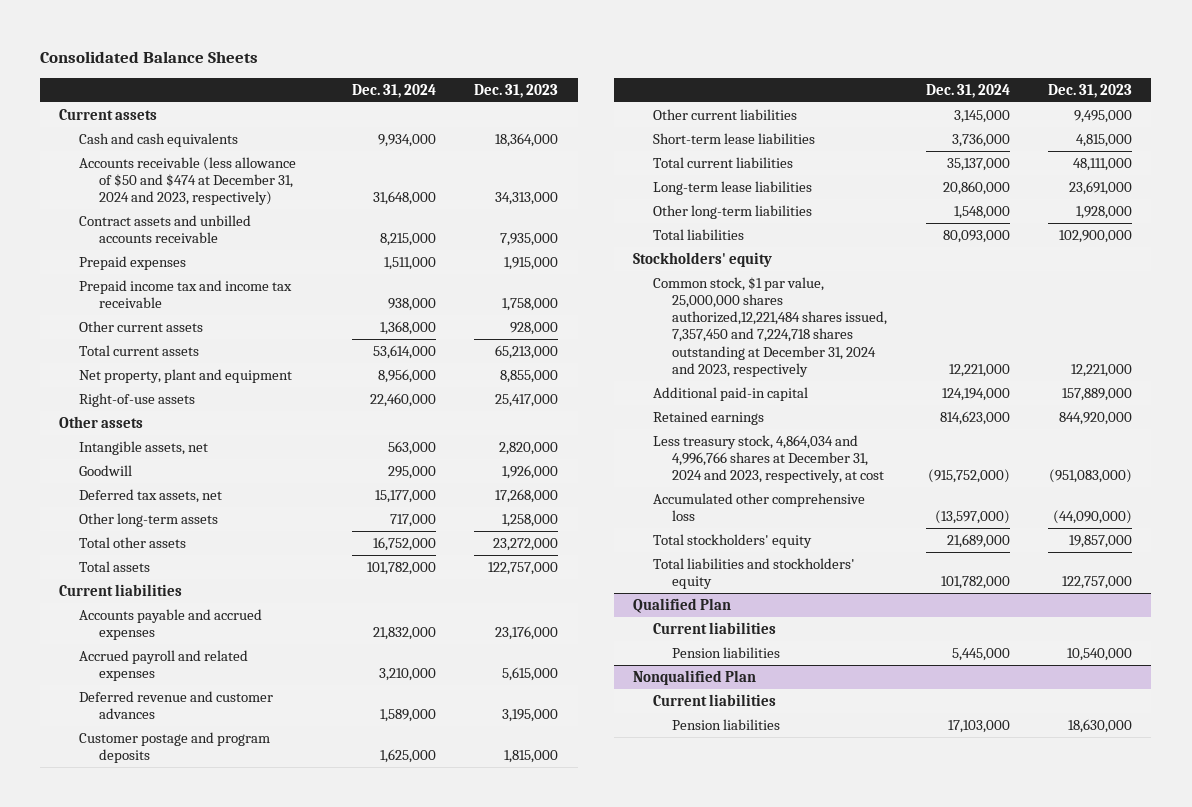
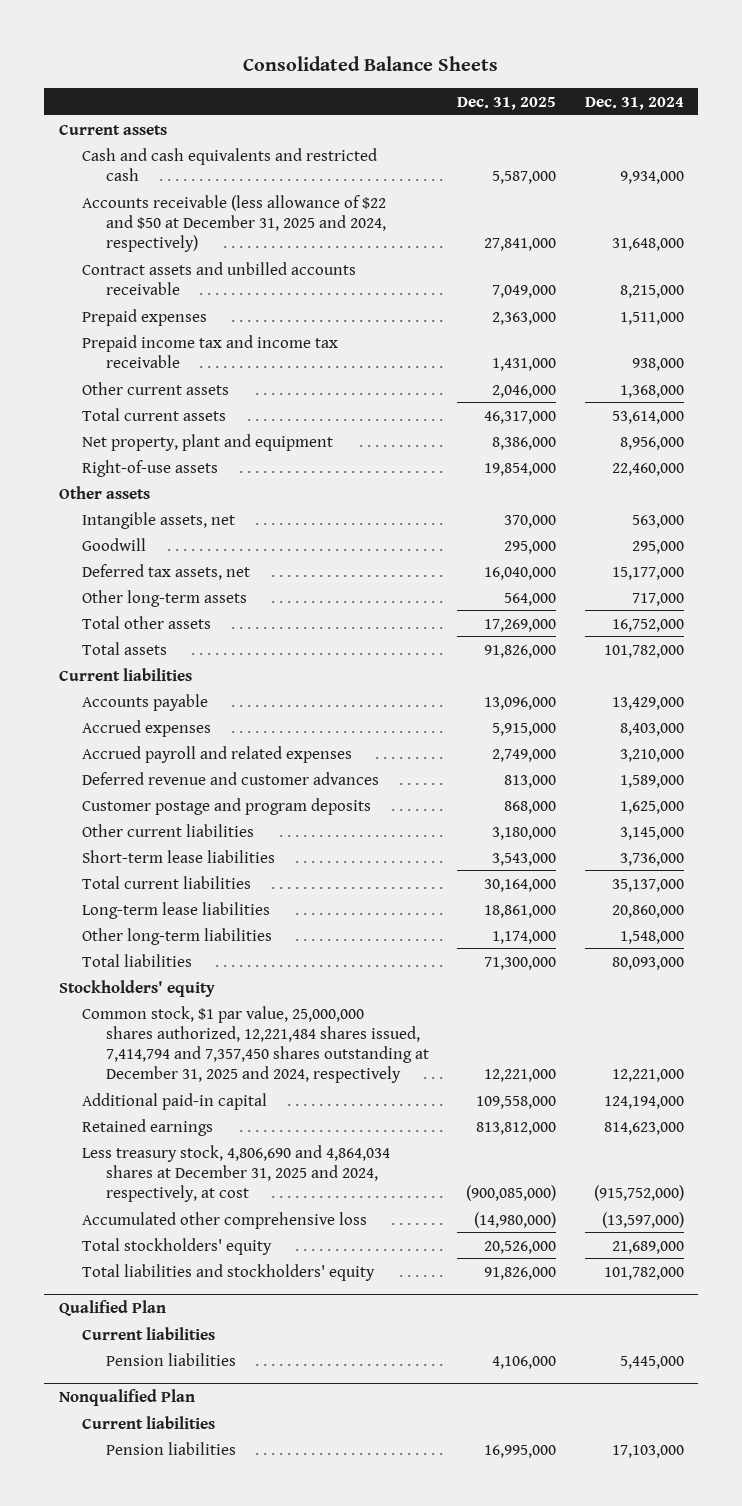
- | Dec. 31, 2024 | Dec. 31, 2023
+ | Dec. 31, 2025 | Dec. 31, 2024
- Cash and cash equivalents | 9,934,000 | 18,364,000
- Accounts receivable (less allowance of $50 and $474 at December 31, 2024 and 2023, respectively) | 31,648,000 | 34,313,000
+ Cash and cash equivalents and restricted cash | 5,587,000 | 9,934,000
+ Accounts receivable (less allowance of $22 and $50 at December 31, 2025 and 2024, respectively) | 27,841,000 | 31,648,000
- Accounts payable and accrued expenses | 21,832,000 | 23,176,000
+ Accounts payable | 13,096,000 | 13,429,000
+ Accrued expenses | 5,915,000 | 8,403,000
- Common stock, $1 par value, 25,000,000 shares authorized,12,221,484 shares issued, 7,357,450 and 7,224,718 shares outstanding at December 31, 2024 and 2023, respectively | 12,221,000 | 12,221,000
+ Common stock, $1 par value, 25,000,000 shares authorized, 12,221,484 shares issued, 7,414,794 and 7,357,450 shares outstanding at December 31, 2025 and 2024, respectively | 12,221,000 | 12,221,000
- Less treasury stock, 4,864,034 and 4,996,766 shares at December 31, 2024 and 2023, respectively, at cost | (915,752,000) | (951,083,000)
+ Less treasury stock, 4,806,690 and 4,864,034 shares at December 31, 2025 and 2024, respectively, at cost | (900,085,000) | (915,752,000)

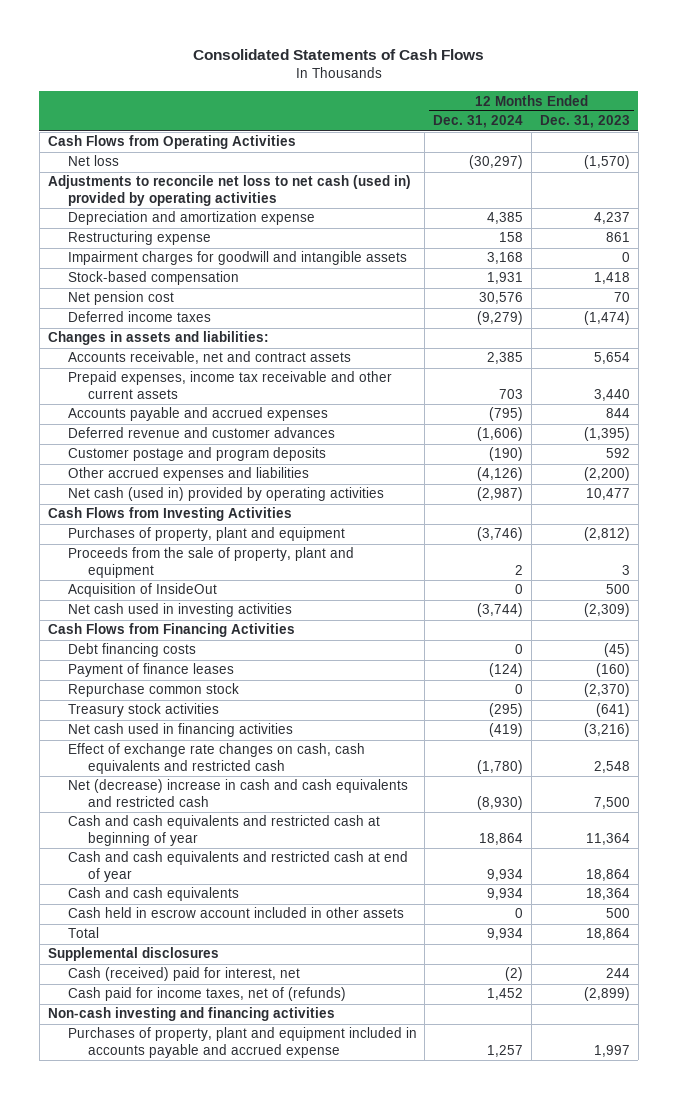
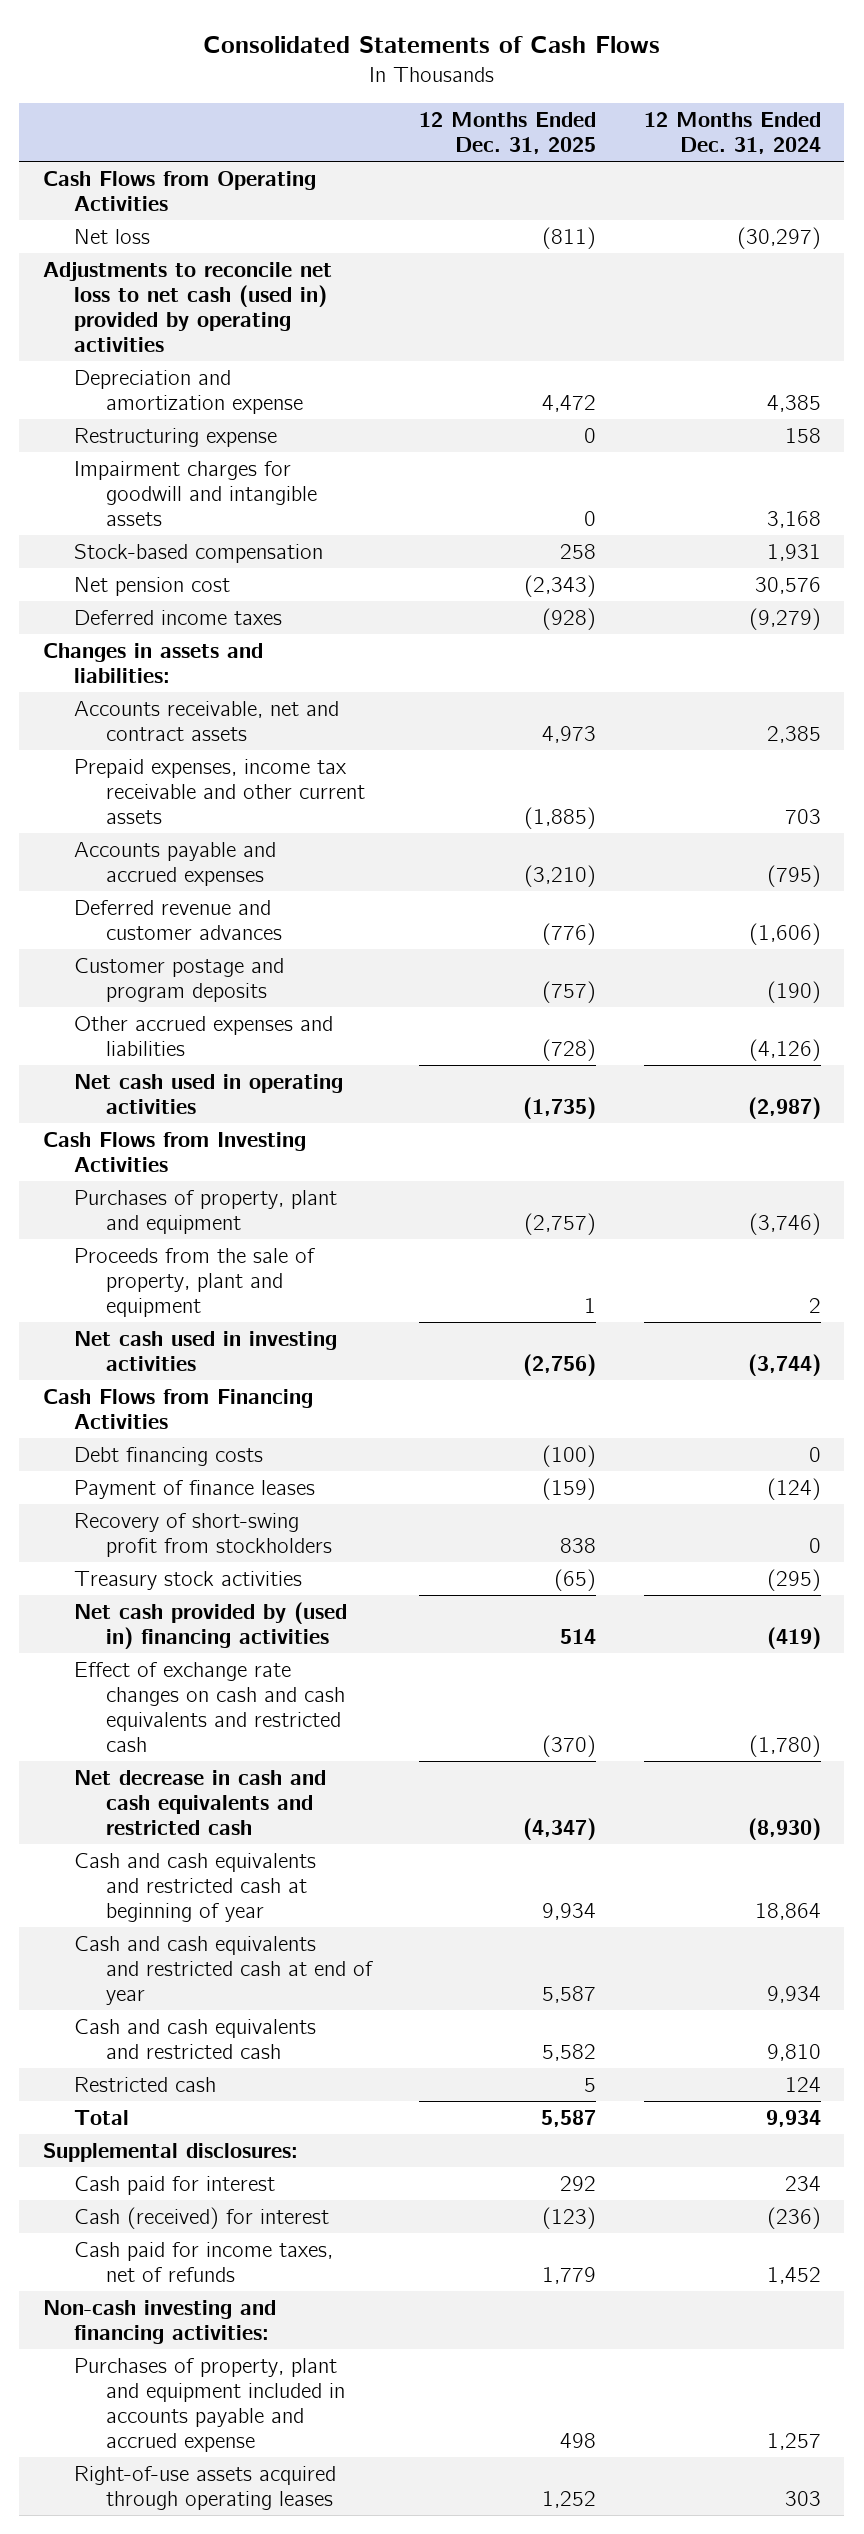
- | 12 Months Ended Dec. 31, 2024 | 12 Months Ended Dec. 31, 2023
+ | 12 Months Ended Dec. 31, 2025 | 12 Months Ended Dec. 31, 2024
- Net cash (used in) provided by operating activities | (2,987) | 10,477
+ Net cash used in operating activities | (1,735) | (2,987)
- Acquisition of InsideOut | 0 | 500
- Repurchase common stock | 0 | (2,370)
+ Recovery of short-swing profit from stockholders | 838 | 0
- Net cash used in financing activities | (419) | (3,216)
- Effect of exchange rate changes on cash, cash equivalents and restricted cash | (1,780) | 2,548
- Net (decrease) increase in cash and cash equivalents and restricted cash | (8,930) | 7,500
+ Net cash provided by (used in) financing activities | 514 | (419)
+ Effect of exchange rate changes on cash and cash equivalents and restricted cash | (370) | (1,780)
+ Net decrease in cash and cash equivalents and restricted cash | (4,347) | (8,930)
- Cash and cash equivalents | 9,934 | 18,364
- Cash held in escrow account included in other assets | 0 | 500
+ Cash and cash equivalents and restricted cash | 5,582 | 9,810
+ Restricted cash | 5 | 124
- Supplemental disclosures
- Cash (received) paid for interest, net | (2) | 244
- Cash paid for income taxes, net of (refunds) | 1,452 | (2,899)
- Non-cash investing and financing activities
+ Supplemental disclosures:
+ Cash paid for interest | 292 | 234
+ Cash (received) for interest | (123) | (236)
+ Cash paid for income taxes, net of refunds | 1,779 | 1,452
+ Non-cash investing and financing activities:
+ Right-of-use assets acquired through operating leases | 1,252 | 303

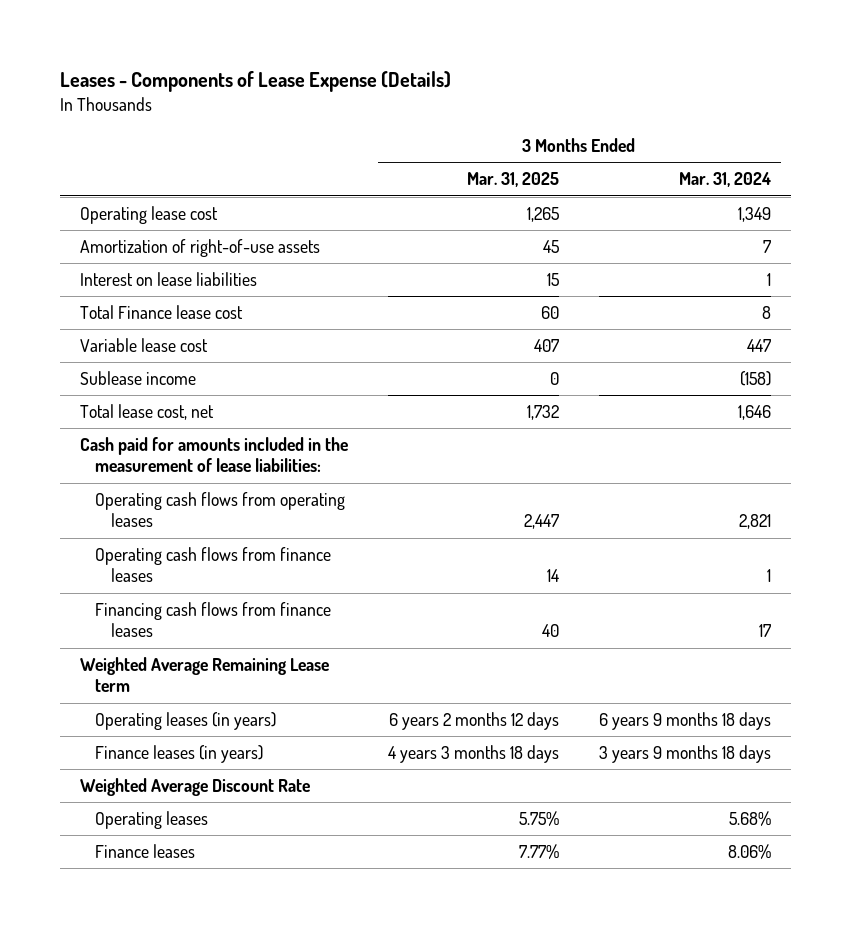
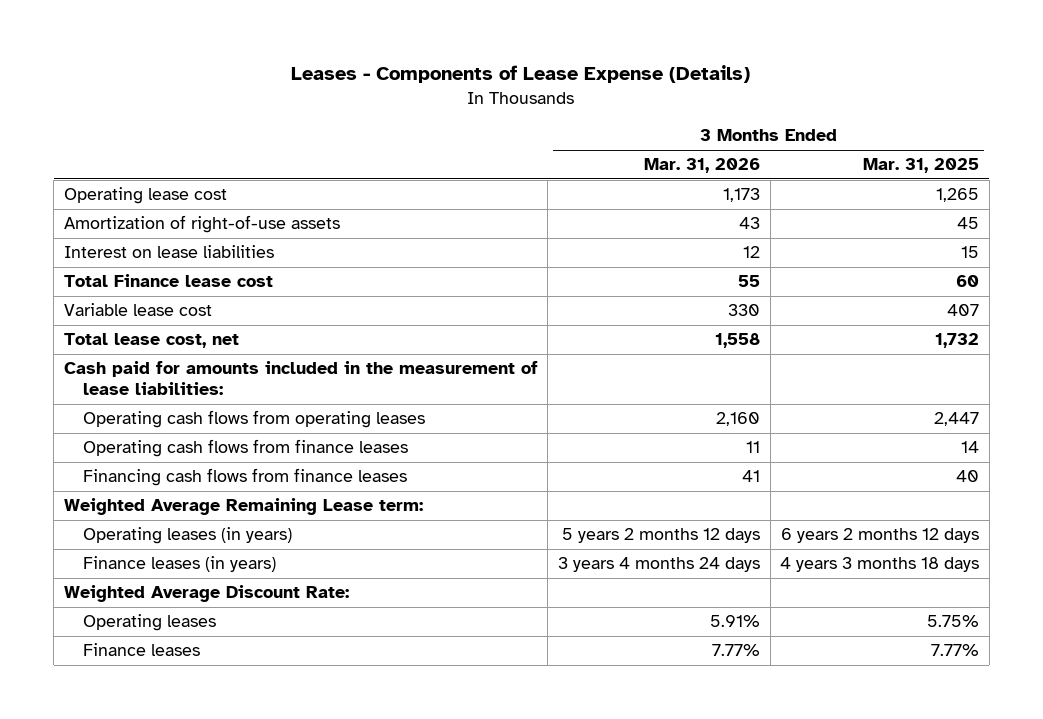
- | 3 Months Ended Mar. 31, 2025 | 3 Months Ended Mar. 31, 2024
+ | 3 Months Ended Mar. 31, 2026 | 3 Months Ended Mar. 31, 2025
- Sublease income | 0 | (158)
- Weighted Average Remaining Lease term
+ Weighted Average Remaining Lease term:
- Weighted Average Discount Rate
+ Weighted Average Discount Rate:

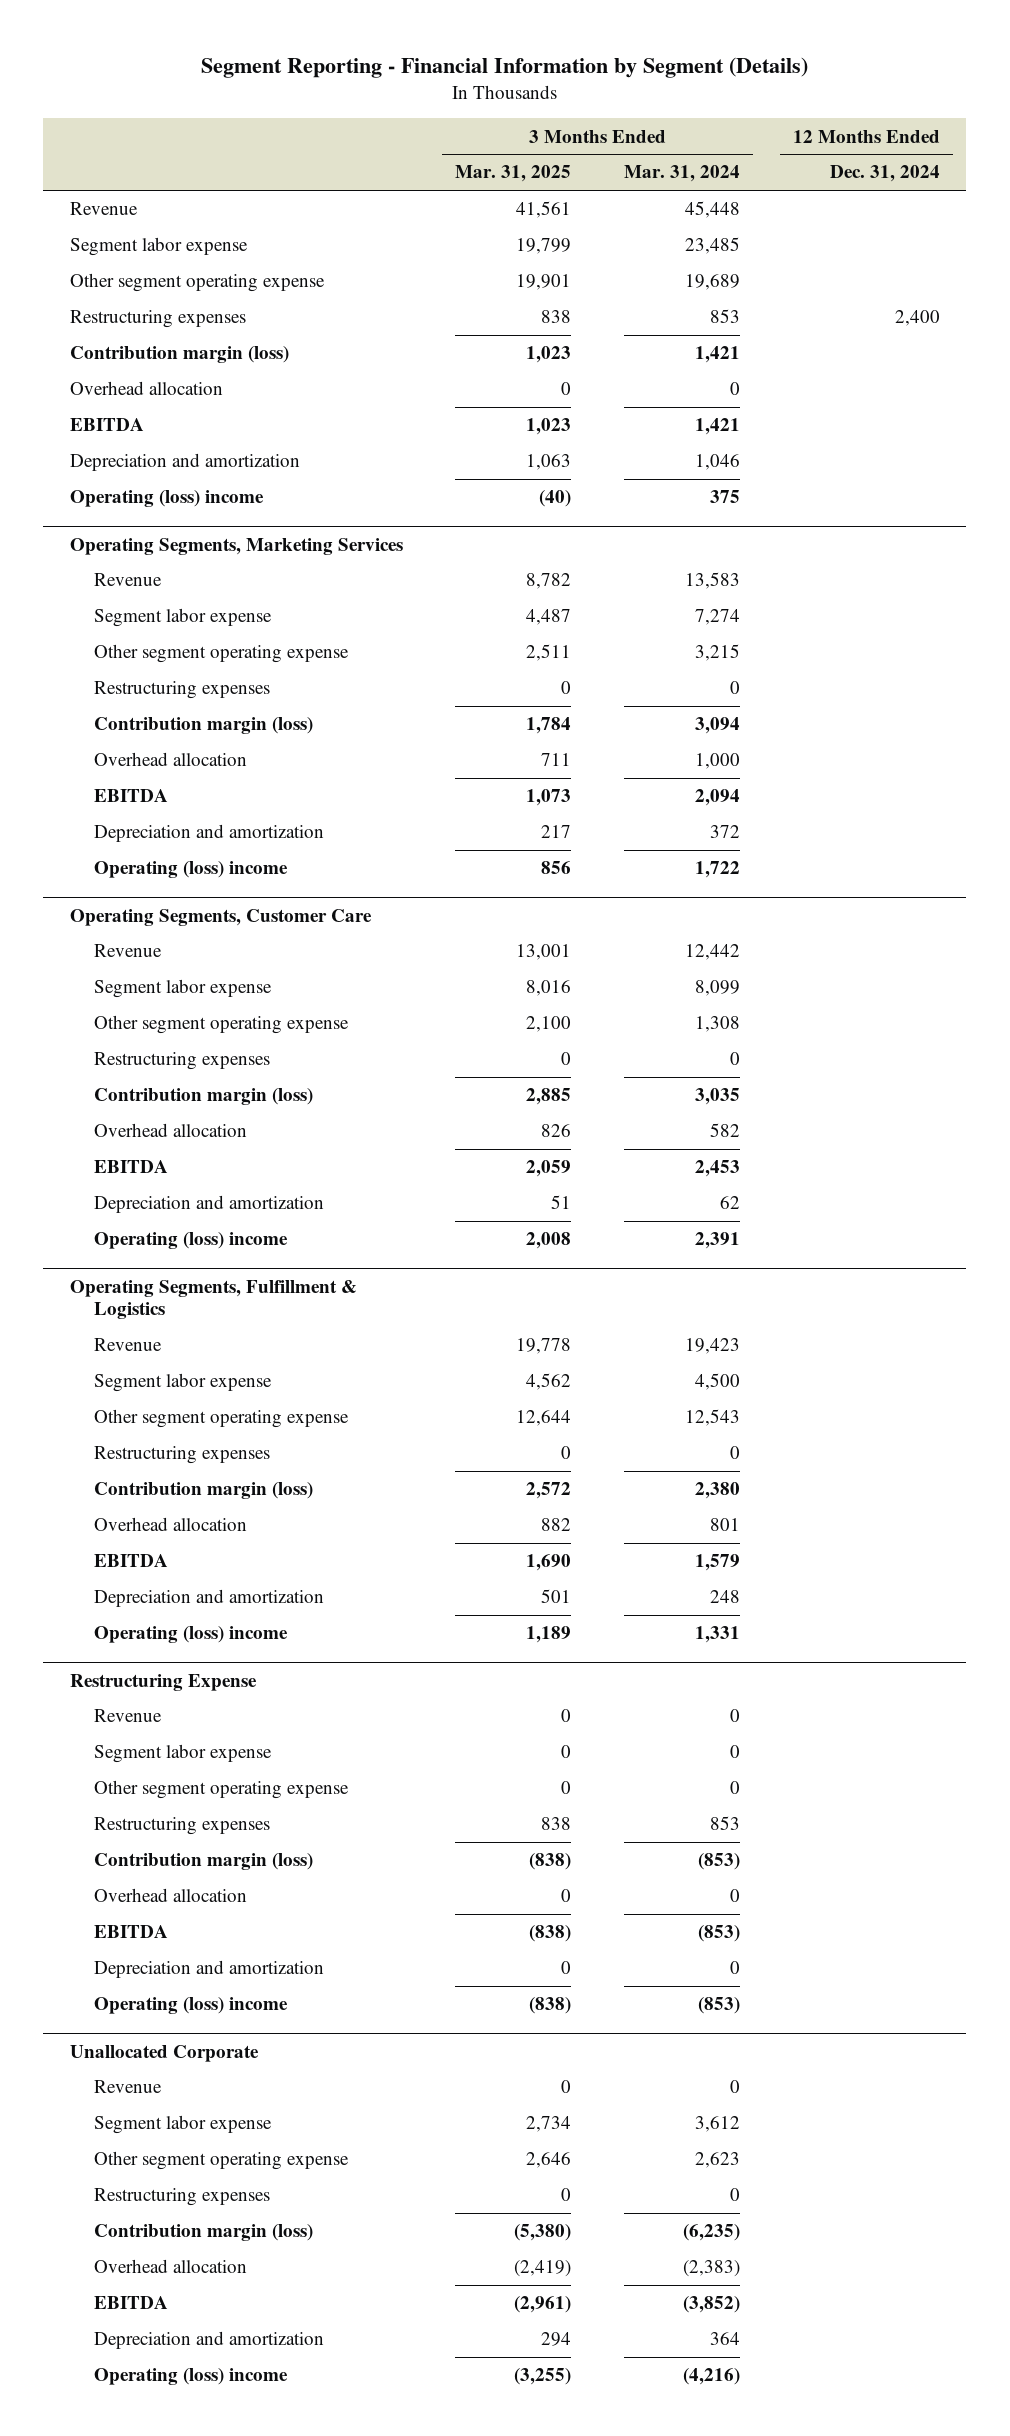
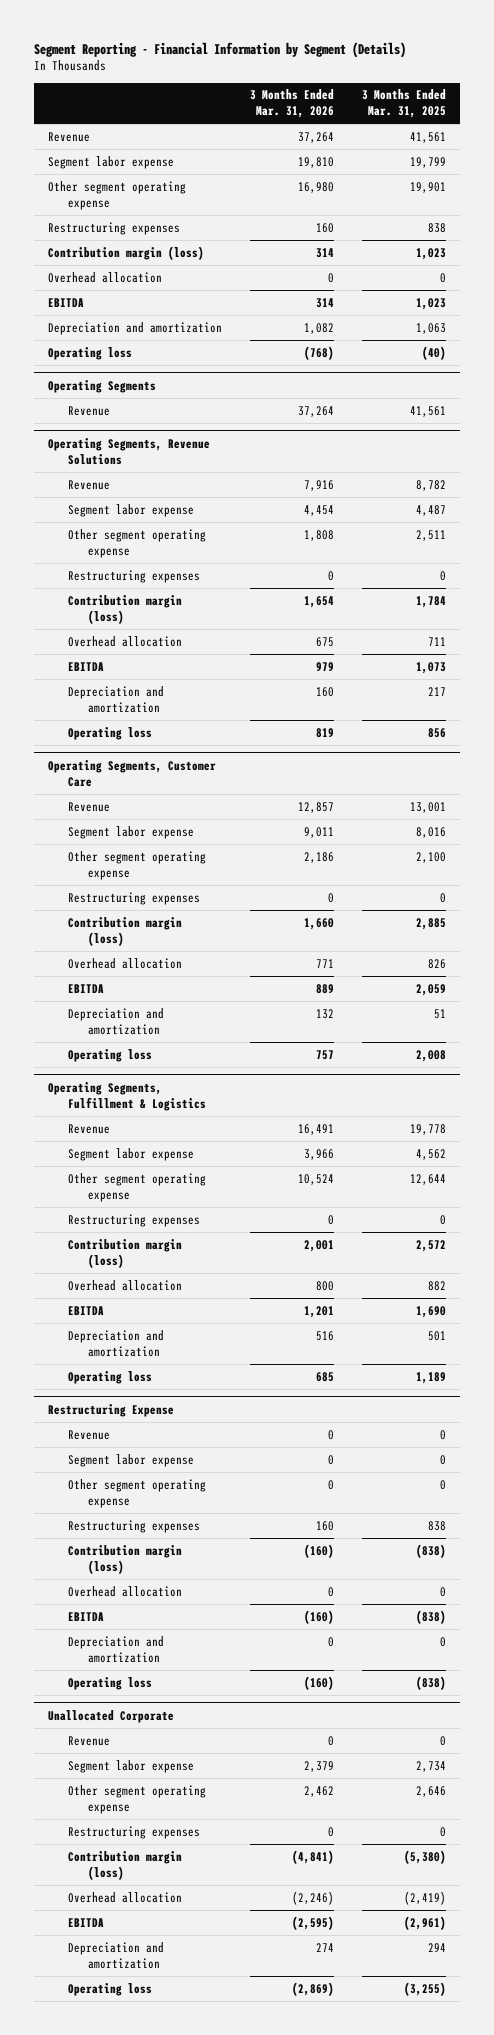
- | 3 Months Ended Mar. 31, 2025 | 3 Months Ended Mar. 31, 2024 | 12 Months Ended Dec. 31, 2024
+ | 3 Months Ended Mar. 31, 2026 | 3 Months Ended Mar. 31, 2025
- Operating (loss) income | (40) | 375 |
- Operating Segments, Marketing Services
+ Operating loss | (768) | (40)
+ Operating Segments
+ Revenue | 37,264 | 41,561
+ Operating Segments, Revenue Solutions
- Operating (loss) income | 856 | 1,722 |
+ Operating loss | 819 | 856
@ Operating Segments, Customer Care
- Operating (loss) income | 2,008 | 2,391 |
+ Operating loss | 757 | 2,008
@ Operating Segments, Fulfillment & Logistics
- Operating (loss) income | 1,189 | 1,331 |
+ Operating loss | 685 | 1,189
@ Restructuring Expense
- Operating (loss) income | (838) | (853) |
+ Operating loss | (160) | (838)
@ Unallocated Corporate
- Operating (loss) income | (3,255) | (4,216) |
+ Operating loss | (2,869) | (3,255)

